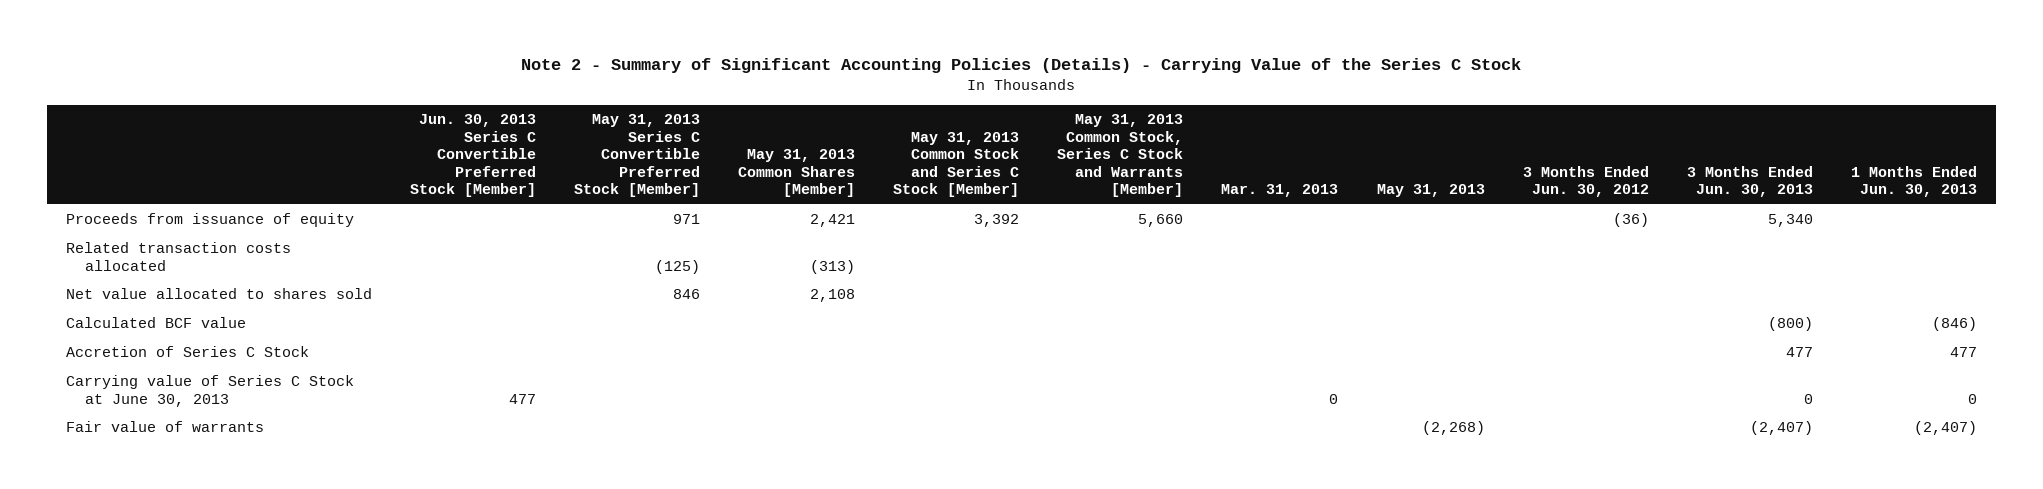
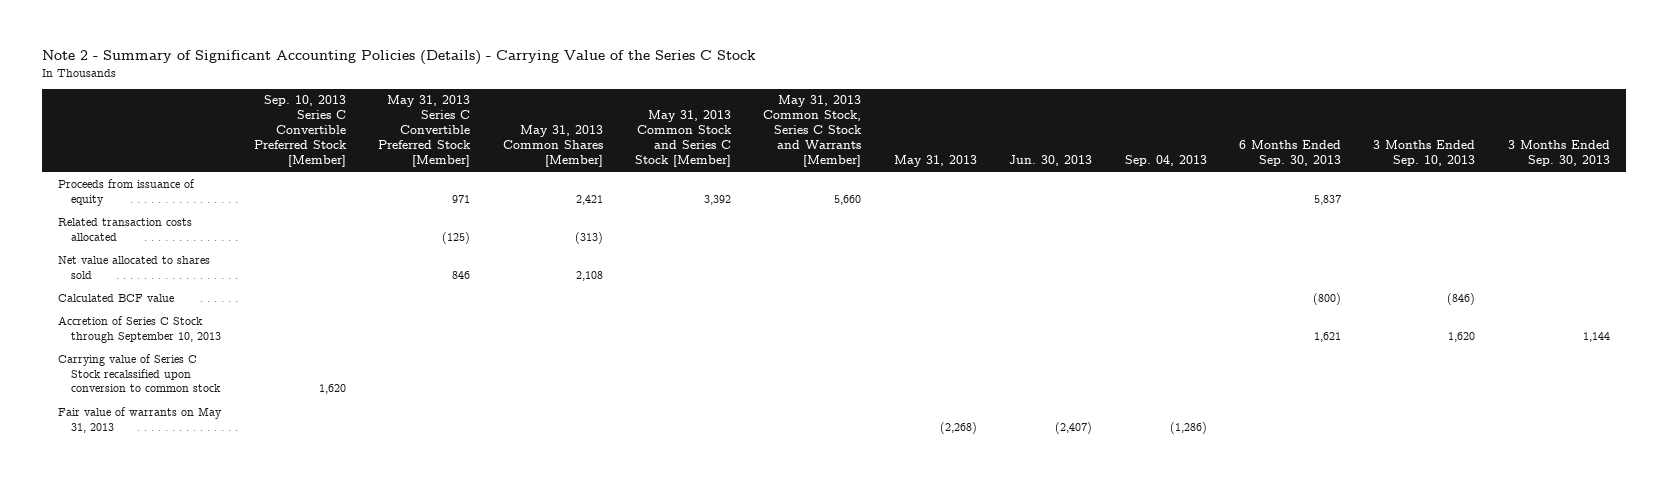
- | Jun. 30, 2013 Series C Convertible Preferred Stock [Member] | May 31, 2013 Series C Convertible Preferred Stock [Member] | May 31, 2013 Common Shares [Member] | May 31, 2013 Common Stock and Series C Stock [Member] | May 31, 2013 Common Stock, Series C Stock and Warrants [Member] | Mar. 31, 2013 | May 31, 2013 | 3 Months Ended Jun. 30, 2012 | 3 Months Ended Jun. 30, 2013 | 1 Months Ended Jun. 30, 2013
+ | Sep. 10, 2013 Series C Convertible Preferred Stock [Member] | May 31, 2013 Series C Convertible Preferred Stock [Member] | May 31, 2013 Common Shares [Member] | May 31, 2013 Common Stock and Series C Stock [Member] | May 31, 2013 Common Stock, Series C Stock and Warrants [Member] | May 31, 2013 | Jun. 30, 2013 | Sep. 04, 2013 | 6 Months Ended Sep. 30, 2013 | 3 Months Ended Sep. 10, 2013 | 3 Months Ended Sep. 30, 2013
- Accretion of Series C Stock | | | | | | | | | 477 | 477
- Carrying value of Series C Stock at June 30, 2013 | 477 | | | | | 0 | | | 0 | 0
- Fair value of warrants | | | | | | | (2,268) | | (2,407) | (2,407)
+ Accretion of Series C Stock through September 10, 2013 | | | | | | | | | 1,621 | 1,620 | 1,144
+ Carrying value of Series C Stock recalssified upon conversion to common stock | 1,620 | | | | | | | | | |
+ Fair value of warrants on May 31, 2013 | | | | | | (2,268) | (2,407) | (1,286) | | |

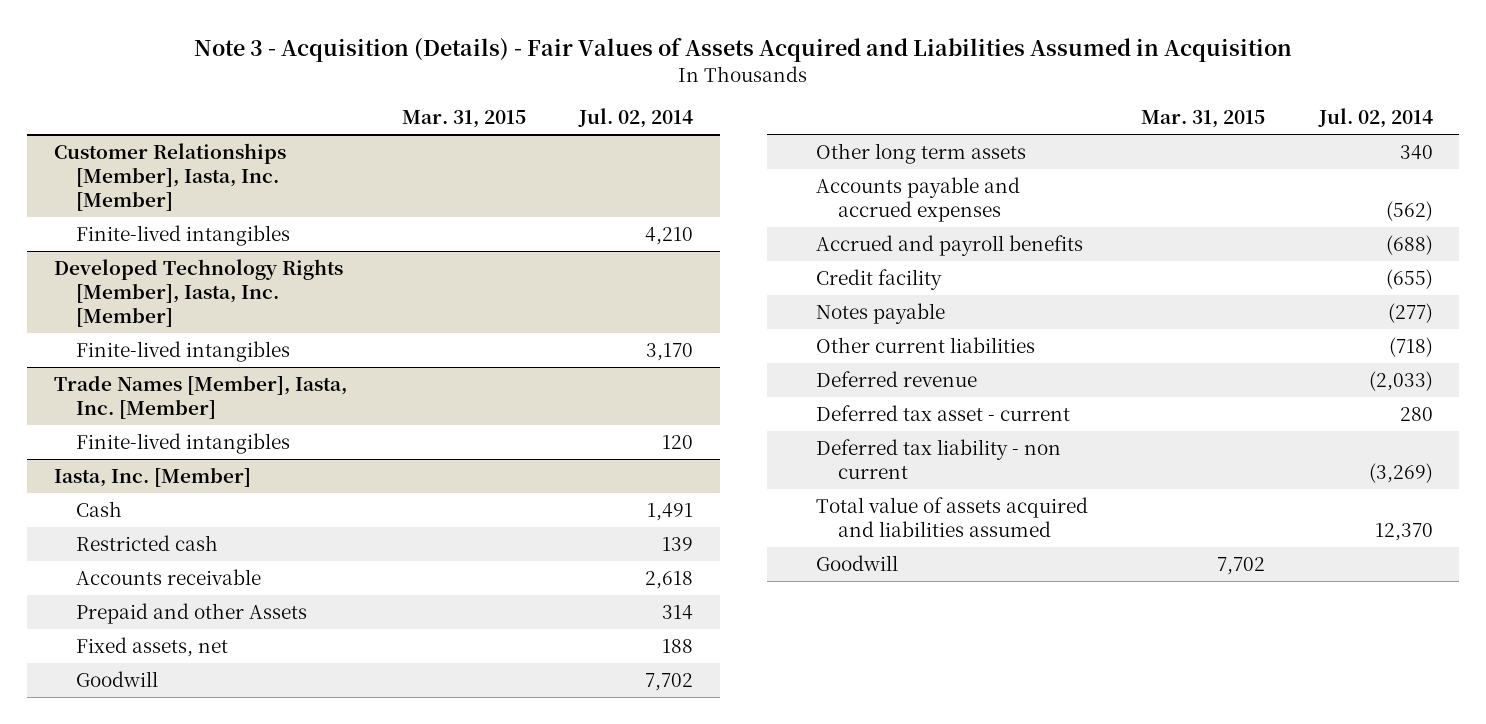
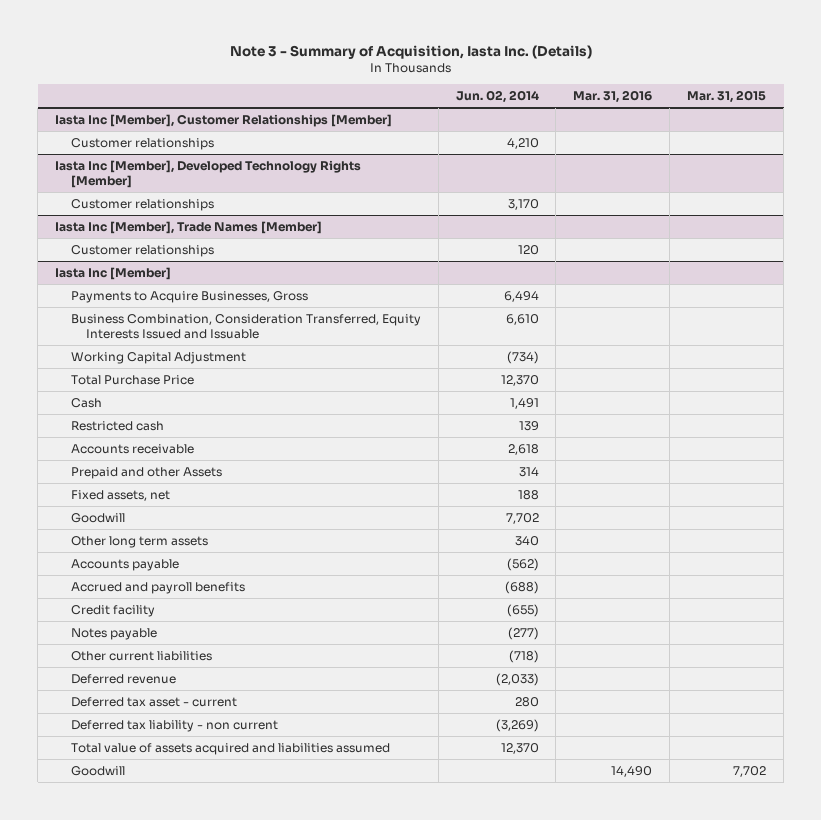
- Note 3 - Acquisition (Details) - Fair Values of Assets Acquired and Liabilities Assumed in Acquisition
+ Note 3 - Summary of Acquisition, Iasta Inc. (Details)
- | Mar. 31, 2015 | Jul. 02, 2014
+ | Jun. 02, 2014 | Mar. 31, 2016 | Mar. 31, 2015
- Customer Relationships [Member], Iasta, Inc. [Member]
- Finite-lived intangibles | | 4,210
- Developed Technology Rights [Member], Iasta, Inc. [Member]
- Finite-lived intangibles | | 3,170
- Trade Names [Member], Iasta, Inc. [Member]
- Finite-lived intangibles | | 120
- Iasta, Inc. [Member]
+ Iasta Inc [Member], Customer Relationships [Member]
+ Customer relationships | 4,210 | |
+ Iasta Inc [Member], Developed Technology Rights [Member]
+ Customer relationships | 3,170 | |
+ Iasta Inc [Member], Trade Names [Member]
+ Customer relationships | 120 | |
+ Iasta Inc [Member]
+ Payments to Acquire Businesses, Gross | 6,494 | |
+ Business Combination, Consideration Transferred, Equity Interests Issued and Issuable | 6,610 | |
+ Working Capital Adjustment | (734) | |
+ Total Purchase Price | 12,370 | |
- Accounts payable and accrued expenses | | (562)
+ Accounts payable | (562) | |

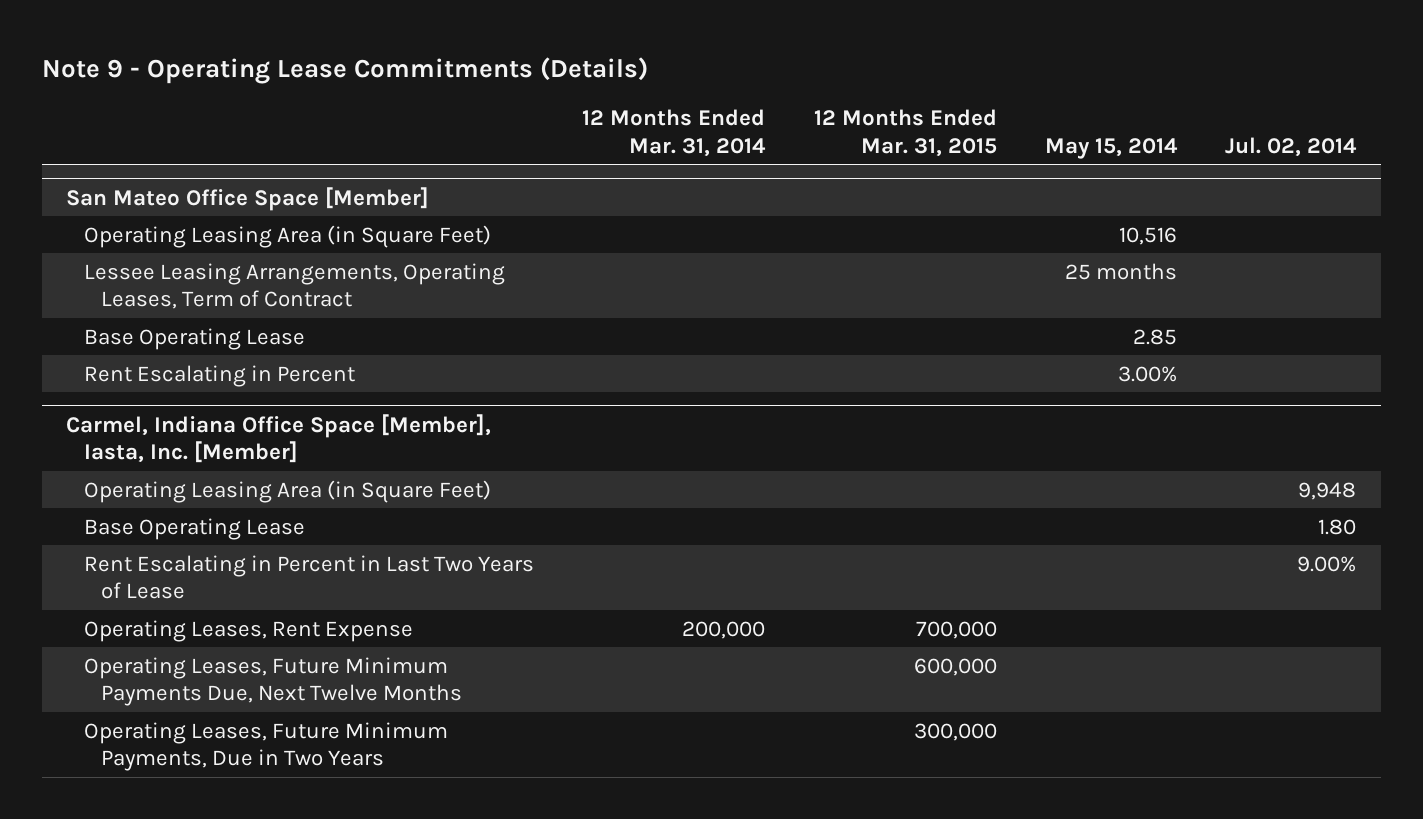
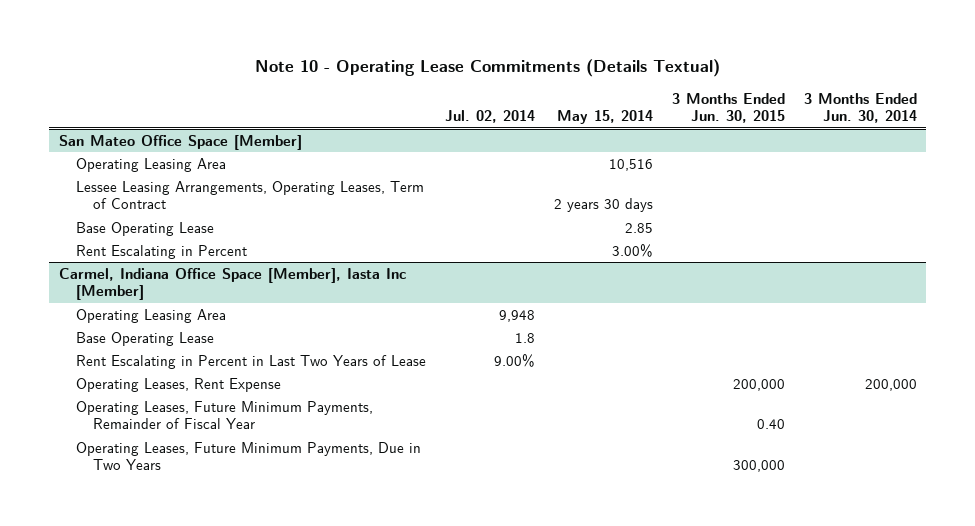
- Note 9 - Operating Lease Commitments (Details)
+ Note 10 - Operating Lease Commitments (Details Textual)
- | 12 Months Ended Mar. 31, 2014 | 12 Months Ended Mar. 31, 2015 | May 15, 2014 | Jul. 02, 2014
+ | Jul. 02, 2014 | May 15, 2014 | 3 Months Ended Jun. 30, 2015 | 3 Months Ended Jun. 30, 2014
@ San Mateo Office Space [Member]
- Operating Leasing Area (in Square Feet) | | | 10,516 |
- Lessee Leasing Arrangements, Operating Leases, Term of Contract | | | 25 months |
+ Operating Leasing Area | | 10,516 | |
+ Lessee Leasing Arrangements, Operating Leases, Term of Contract | | 2 years 30 days | |
- Carmel, Indiana Office Space [Member], Iasta, Inc. [Member]
- Operating Leasing Area (in Square Feet) | | | | 9,948
- Base Operating Lease | | | | 1.80
+ Carmel, Indiana Office Space [Member], Iasta Inc [Member]
+ Operating Leasing Area | 9,948 | | |
+ Base Operating Lease | 1.8 | | |
- Operating Leases, Future Minimum Payments Due, Next Twelve Months | | 600,000 | |
+ Operating Leases, Future Minimum Payments, Remainder of Fiscal Year | | | 0.40 |

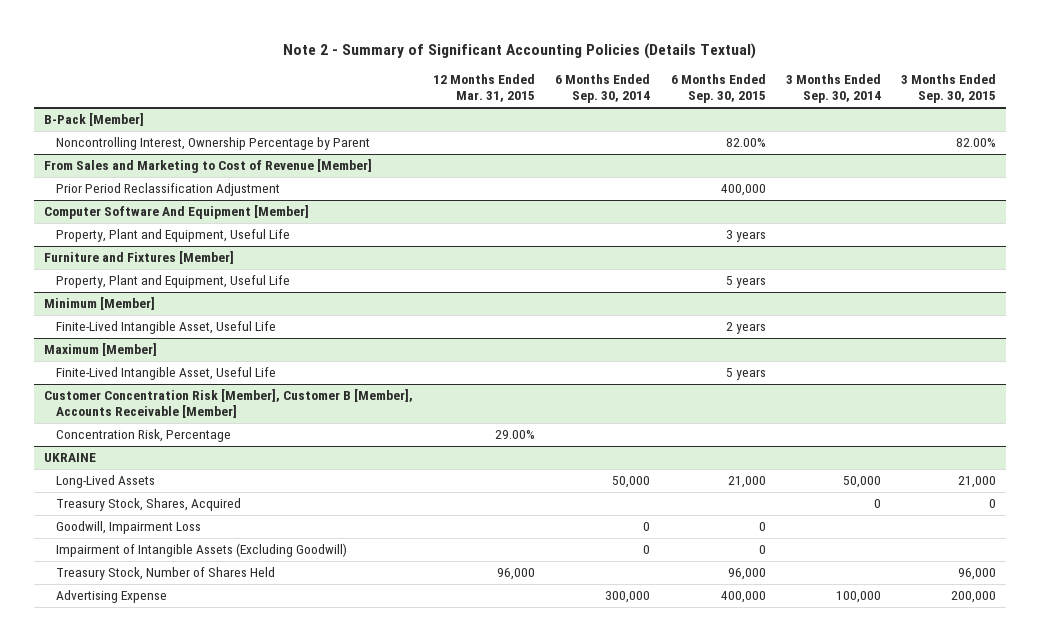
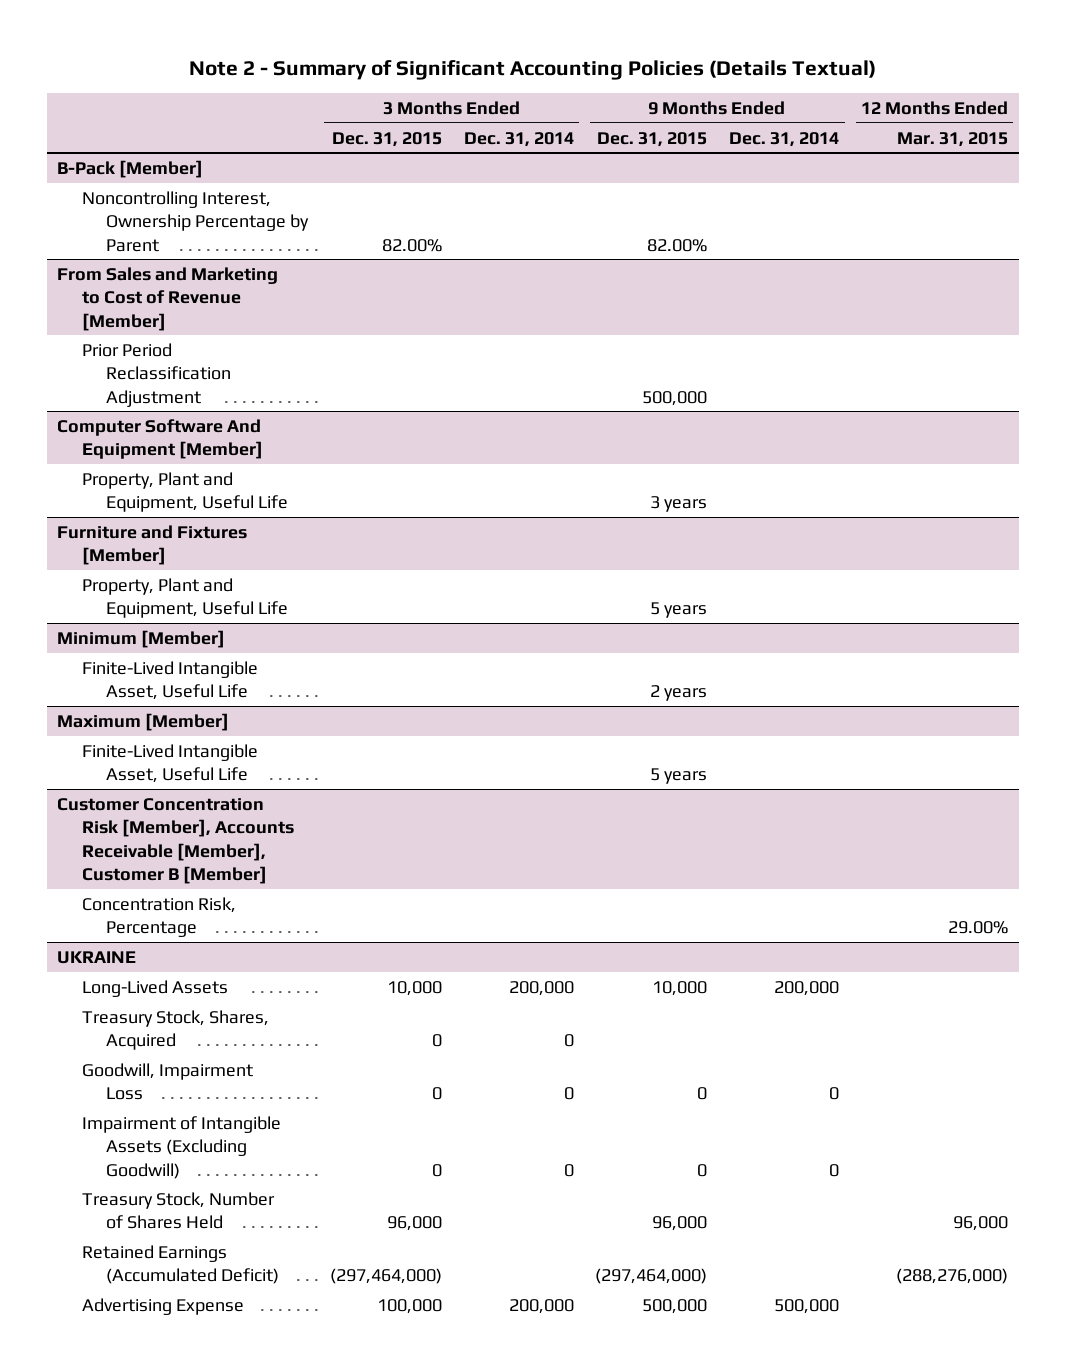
- | 12 Months Ended Mar. 31, 2015 | 6 Months Ended Sep. 30, 2014 | 6 Months Ended Sep. 30, 2015 | 3 Months Ended Sep. 30, 2014 | 3 Months Ended Sep. 30, 2015
+ | 3 Months Ended Dec. 31, 2015 | 3 Months Ended Dec. 31, 2014 | 9 Months Ended Dec. 31, 2015 | 9 Months Ended Dec. 31, 2014 | 12 Months Ended Mar. 31, 2015
- Customer Concentration Risk [Member], Customer B [Member], Accounts Receivable [Member]
+ Customer Concentration Risk [Member], Accounts Receivable [Member], Customer B [Member]
@ UKRAINE
+ Retained Earnings (Accumulated Deficit) | (297,464,000) | | (297,464,000) | | (288,276,000)

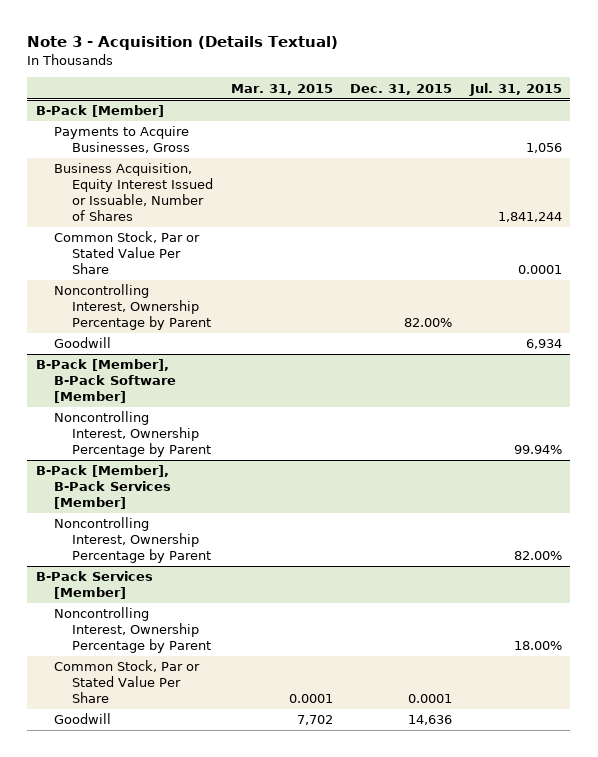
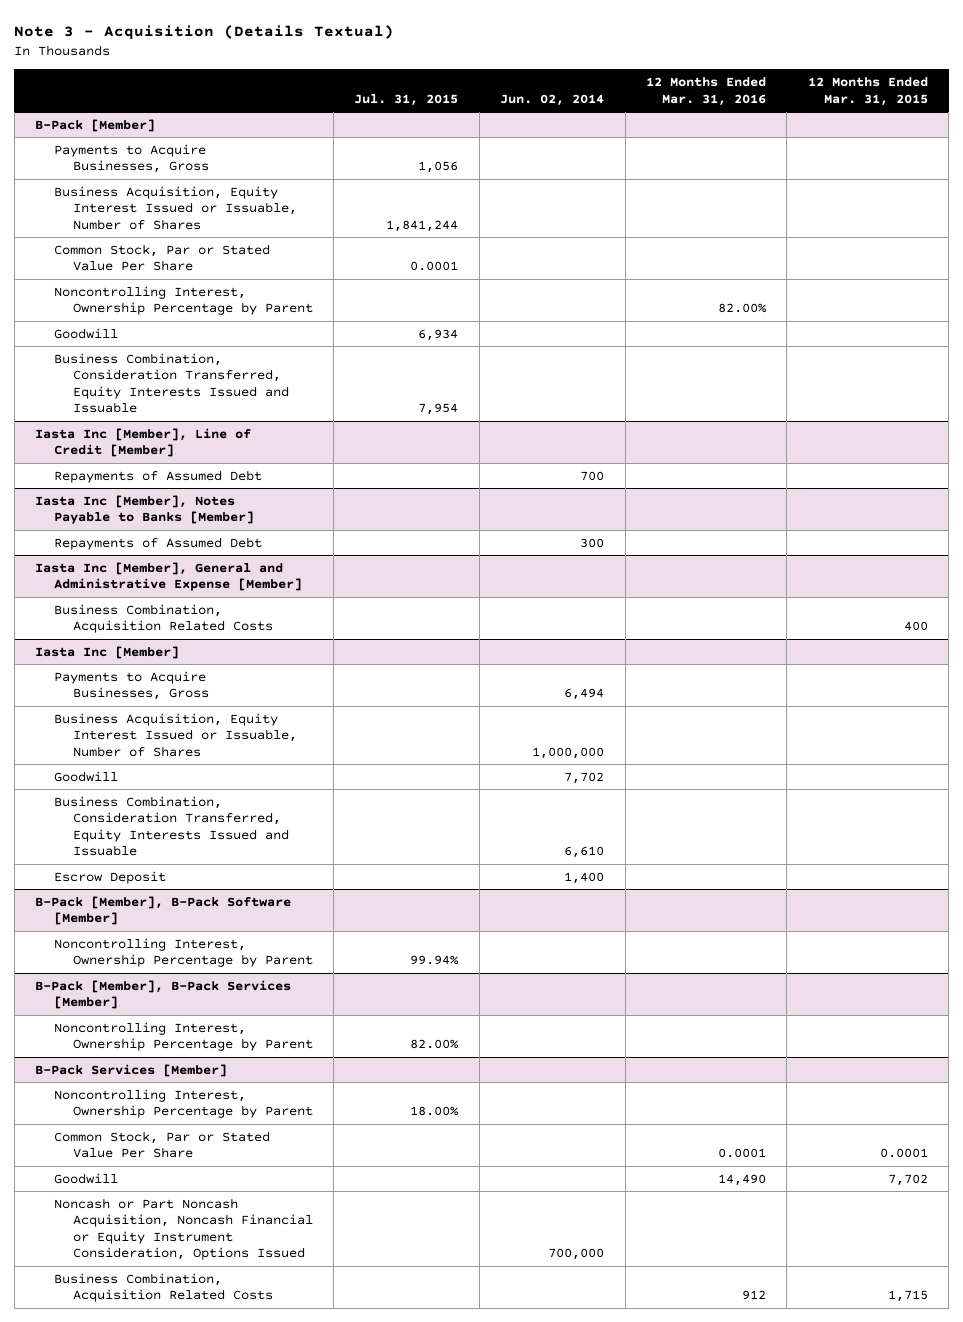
- | Mar. 31, 2015 | Dec. 31, 2015 | Jul. 31, 2015
+ | Jul. 31, 2015 | Jun. 02, 2014 | 12 Months Ended Mar. 31, 2016 | 12 Months Ended Mar. 31, 2015
@ B-Pack [Member]
+ Business Combination, Consideration Transferred, Equity Interests Issued and Issuable | 7,954 | | |
+ Iasta Inc [Member], Line of Credit [Member]
+ Repayments of Assumed Debt | | 700 | |
+ Iasta Inc [Member], Notes Payable to Banks [Member]
+ Repayments of Assumed Debt | | 300 | |
+ Iasta Inc [Member], General and Administrative Expense [Member]
+ Business Combination, Acquisition Related Costs | | | | 400
+ Iasta Inc [Member]
+ Payments to Acquire Businesses, Gross | | 6,494 | |
+ Business Acquisition, Equity Interest Issued or Issuable, Number of Shares | | 1,000,000 | |
+ Goodwill | | 7,702 | |
+ Business Combination, Consideration Transferred, Equity Interests Issued and Issuable | | 6,610 | |
+ Escrow Deposit | | 1,400 | |
@ B-Pack Services [Member]
+ Noncash or Part Noncash Acquisition, Noncash Financial or Equity Instrument Consideration, Options Issued | | 700,000 | |
+ Business Combination, Acquisition Related Costs | | | 912 | 1,715

